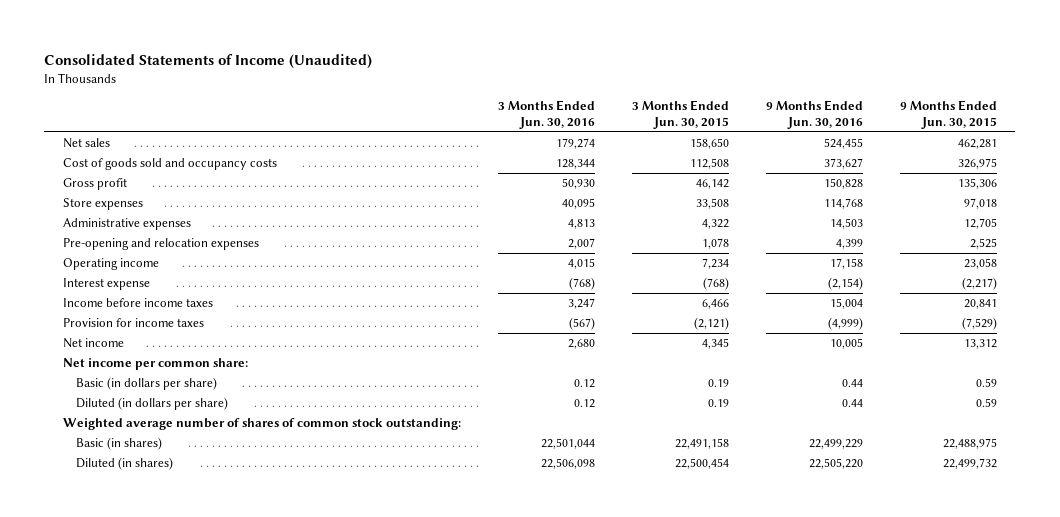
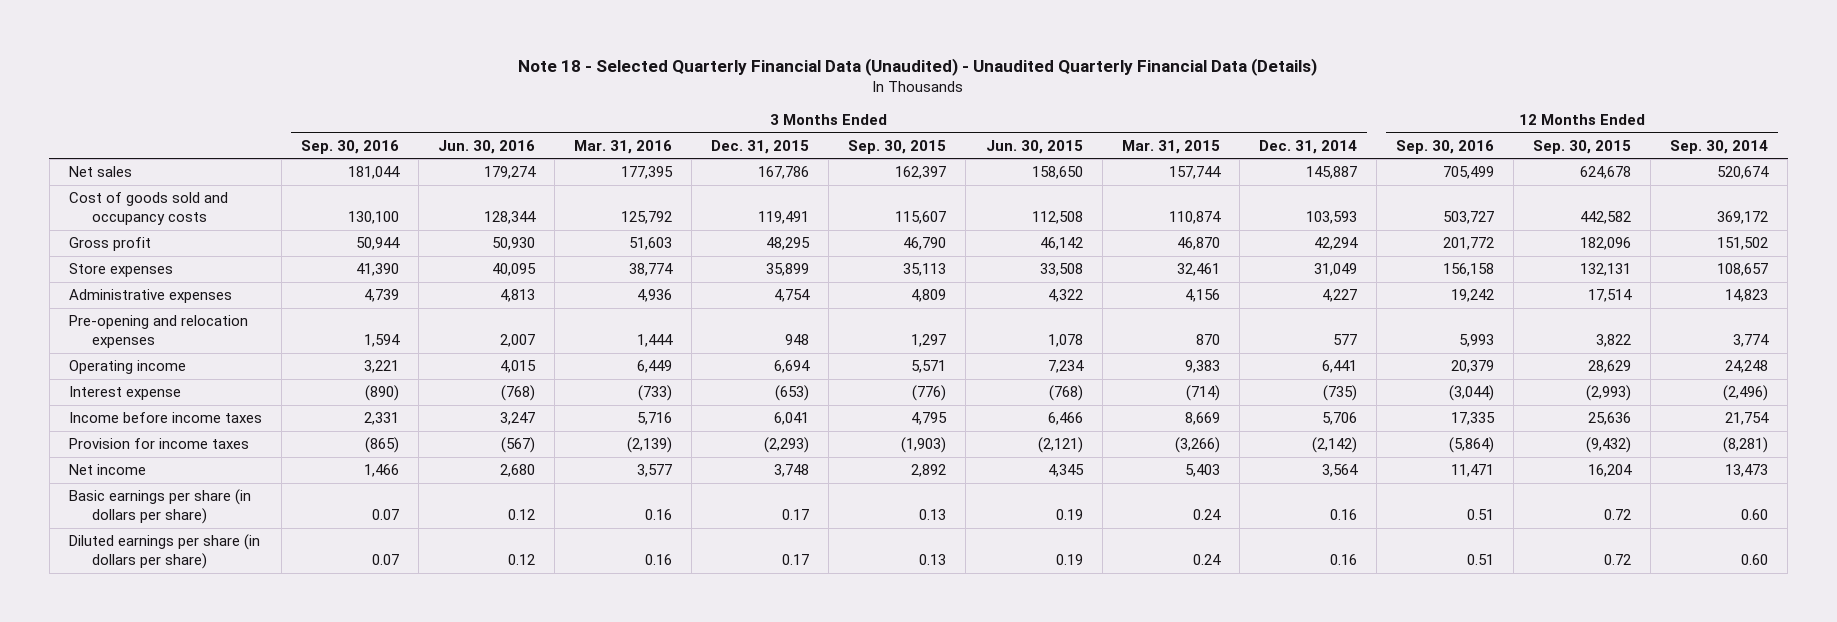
- Consolidated Statements of Income (Unaudited)
+ Note 18 - Selected Quarterly Financial Data (Unaudited) - Unaudited Quarterly Financial Data (Details)
- | 3 Months Ended Jun. 30, 2016 | 3 Months Ended Jun. 30, 2015 | 9 Months Ended Jun. 30, 2016 | 9 Months Ended Jun. 30, 2015
+ | 3 Months Ended Sep. 30, 2016 | 3 Months Ended Jun. 30, 2016 | 3 Months Ended Mar. 31, 2016 | 3 Months Ended Dec. 31, 2015 | 3 Months Ended Sep. 30, 2015 | 3 Months Ended Jun. 30, 2015 | 3 Months Ended Mar. 31, 2015 | 3 Months Ended Dec. 31, 2014 | 12 Months Ended Sep. 30, 2016 | 12 Months Ended Sep. 30, 2015 | 12 Months Ended Sep. 30, 2014
- Net income per common share:
- Basic (in dollars per share) | 0.12 | 0.19 | 0.44 | 0.59
- Diluted (in dollars per share) | 0.12 | 0.19 | 0.44 | 0.59
- Weighted average number of shares of common stock outstanding:
- Basic (in shares) | 22,501,044 | 22,491,158 | 22,499,229 | 22,488,975
- Diluted (in shares) | 22,506,098 | 22,500,454 | 22,505,220 | 22,499,732
+ Basic earnings per share (in dollars per share) | 0.07 | 0.12 | 0.16 | 0.17 | 0.13 | 0.19 | 0.24 | 0.16 | 0.51 | 0.72 | 0.60
+ Diluted earnings per share (in dollars per share) | 0.07 | 0.12 | 0.16 | 0.17 | 0.13 | 0.19 | 0.24 | 0.16 | 0.51 | 0.72 | 0.60

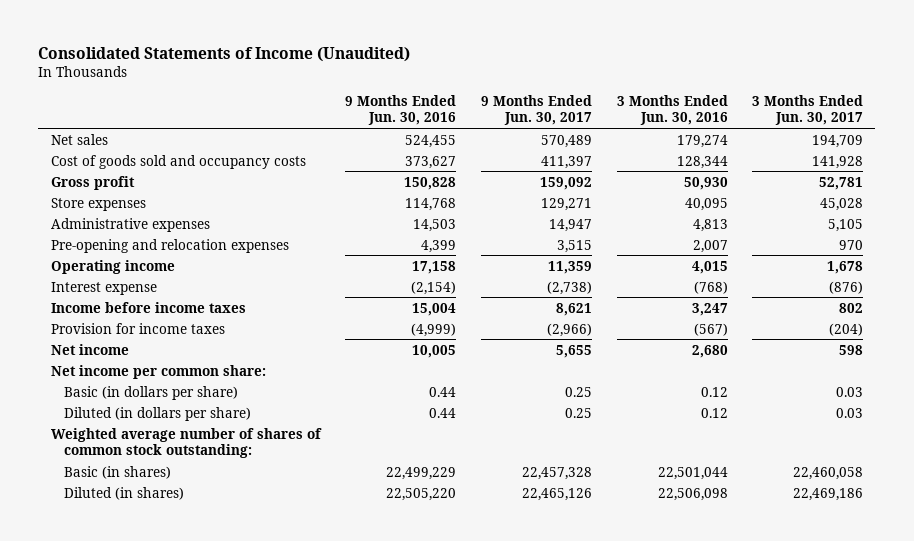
- Note 18 - Selected Quarterly Financial Data (Unaudited) - Unaudited Quarterly Financial Data (Details)
+ Consolidated Statements of Income (Unaudited)
- | 3 Months Ended Sep. 30, 2016 | 3 Months Ended Jun. 30, 2016 | 3 Months Ended Mar. 31, 2016 | 3 Months Ended Dec. 31, 2015 | 3 Months Ended Sep. 30, 2015 | 3 Months Ended Jun. 30, 2015 | 3 Months Ended Mar. 31, 2015 | 3 Months Ended Dec. 31, 2014 | 12 Months Ended Sep. 30, 2016 | 12 Months Ended Sep. 30, 2015 | 12 Months Ended Sep. 30, 2014
+ | 9 Months Ended Jun. 30, 2016 | 9 Months Ended Jun. 30, 2017 | 3 Months Ended Jun. 30, 2016 | 3 Months Ended Jun. 30, 2017
- Basic earnings per share (in dollars per share) | 0.07 | 0.12 | 0.16 | 0.17 | 0.13 | 0.19 | 0.24 | 0.16 | 0.51 | 0.72 | 0.60
- Diluted earnings per share (in dollars per share) | 0.07 | 0.12 | 0.16 | 0.17 | 0.13 | 0.19 | 0.24 | 0.16 | 0.51 | 0.72 | 0.60
+ Net income per common share:
+ Basic (in dollars per share) | 0.44 | 0.25 | 0.12 | 0.03
+ Diluted (in dollars per share) | 0.44 | 0.25 | 0.12 | 0.03
+ Weighted average number of shares of common stock outstanding:
+ Basic (in shares) | 22,499,229 | 22,457,328 | 22,501,044 | 22,460,058
+ Diluted (in shares) | 22,505,220 | 22,465,126 | 22,506,098 | 22,469,186

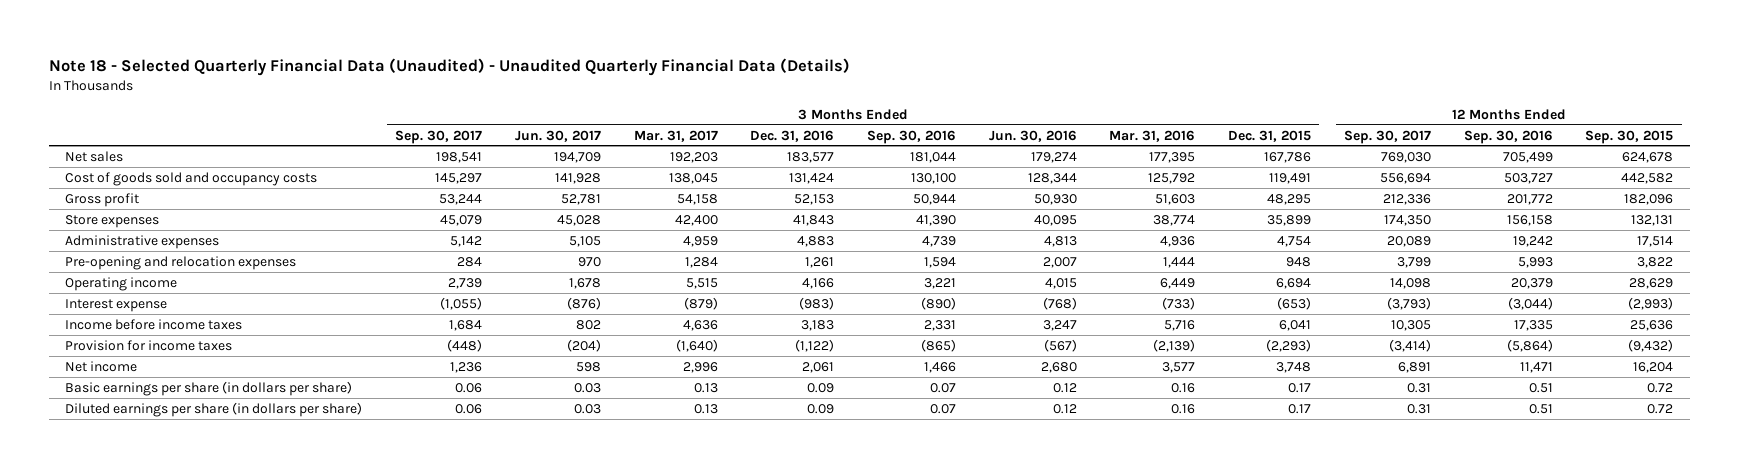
- Consolidated Statements of Income (Unaudited)
+ Note 18 - Selected Quarterly Financial Data (Unaudited) - Unaudited Quarterly Financial Data (Details)
- | 9 Months Ended Jun. 30, 2016 | 9 Months Ended Jun. 30, 2017 | 3 Months Ended Jun. 30, 2016 | 3 Months Ended Jun. 30, 2017
+ | 3 Months Ended Sep. 30, 2017 | 3 Months Ended Jun. 30, 2017 | 3 Months Ended Mar. 31, 2017 | 3 Months Ended Dec. 31, 2016 | 3 Months Ended Sep. 30, 2016 | 3 Months Ended Jun. 30, 2016 | 3 Months Ended Mar. 31, 2016 | 3 Months Ended Dec. 31, 2015 | 12 Months Ended Sep. 30, 2017 | 12 Months Ended Sep. 30, 2016 | 12 Months Ended Sep. 30, 2015
- Net income per common share:
- Basic (in dollars per share) | 0.44 | 0.25 | 0.12 | 0.03
- Diluted (in dollars per share) | 0.44 | 0.25 | 0.12 | 0.03
- Weighted average number of shares of common stock outstanding:
- Basic (in shares) | 22,499,229 | 22,457,328 | 22,501,044 | 22,460,058
- Diluted (in shares) | 22,505,220 | 22,465,126 | 22,506,098 | 22,469,186
+ Basic earnings per share (in dollars per share) | 0.06 | 0.03 | 0.13 | 0.09 | 0.07 | 0.12 | 0.16 | 0.17 | 0.31 | 0.51 | 0.72
+ Diluted earnings per share (in dollars per share) | 0.06 | 0.03 | 0.13 | 0.09 | 0.07 | 0.12 | 0.16 | 0.17 | 0.31 | 0.51 | 0.72

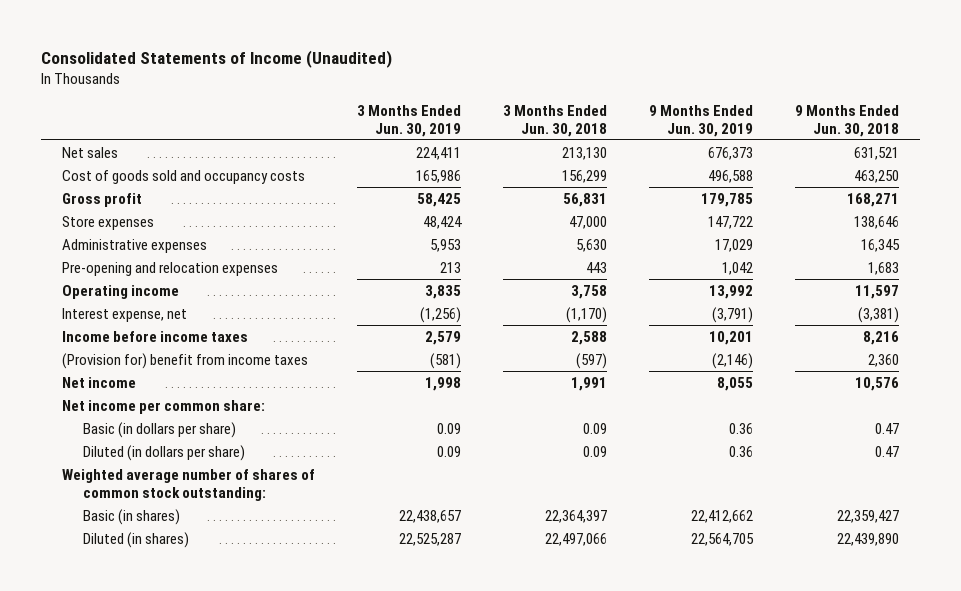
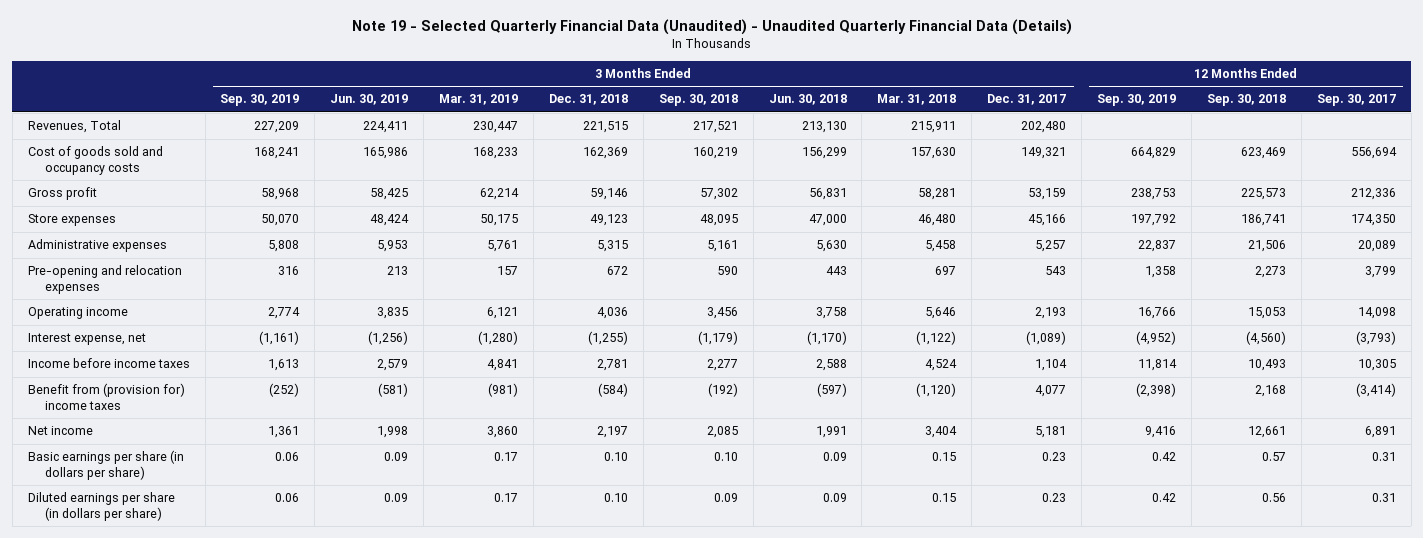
- Consolidated Statements of Income (Unaudited)
+ Note 19 - Selected Quarterly Financial Data (Unaudited) - Unaudited Quarterly Financial Data (Details)
- | 3 Months Ended Jun. 30, 2019 | 3 Months Ended Jun. 30, 2018 | 9 Months Ended Jun. 30, 2019 | 9 Months Ended Jun. 30, 2018
+ | 3 Months Ended Sep. 30, 2019 | 3 Months Ended Jun. 30, 2019 | 3 Months Ended Mar. 31, 2019 | 3 Months Ended Dec. 31, 2018 | 3 Months Ended Sep. 30, 2018 | 3 Months Ended Jun. 30, 2018 | 3 Months Ended Mar. 31, 2018 | 3 Months Ended Dec. 31, 2017 | 12 Months Ended Sep. 30, 2019 | 12 Months Ended Sep. 30, 2018 | 12 Months Ended Sep. 30, 2017
- Net sales | 224,411 | 213,130 | 676,373 | 631,521
+ Revenues, Total | 227,209 | 224,411 | 230,447 | 221,515 | 217,521 | 213,130 | 215,911 | 202,480 | | |
- (Provision for) benefit from income taxes | (581) | (597) | (2,146) | 2,360
+ Benefit from (provision for) income taxes | (252) | (581) | (981) | (584) | (192) | (597) | (1,120) | 4,077 | (2,398) | 2,168 | (3,414)
- Net income per common share:
- Basic (in dollars per share) | 0.09 | 0.09 | 0.36 | 0.47
- Diluted (in dollars per share) | 0.09 | 0.09 | 0.36 | 0.47
- Weighted average number of shares of common stock outstanding:
- Basic (in shares) | 22,438,657 | 22,364,397 | 22,412,662 | 22,359,427
- Diluted (in shares) | 22,525,287 | 22,497,066 | 22,564,705 | 22,439,890
+ Basic earnings per share (in dollars per share) | 0.06 | 0.09 | 0.17 | 0.10 | 0.10 | 0.09 | 0.15 | 0.23 | 0.42 | 0.57 | 0.31
+ Diluted earnings per share (in dollars per share) | 0.06 | 0.09 | 0.17 | 0.10 | 0.09 | 0.09 | 0.15 | 0.23 | 0.42 | 0.56 | 0.31

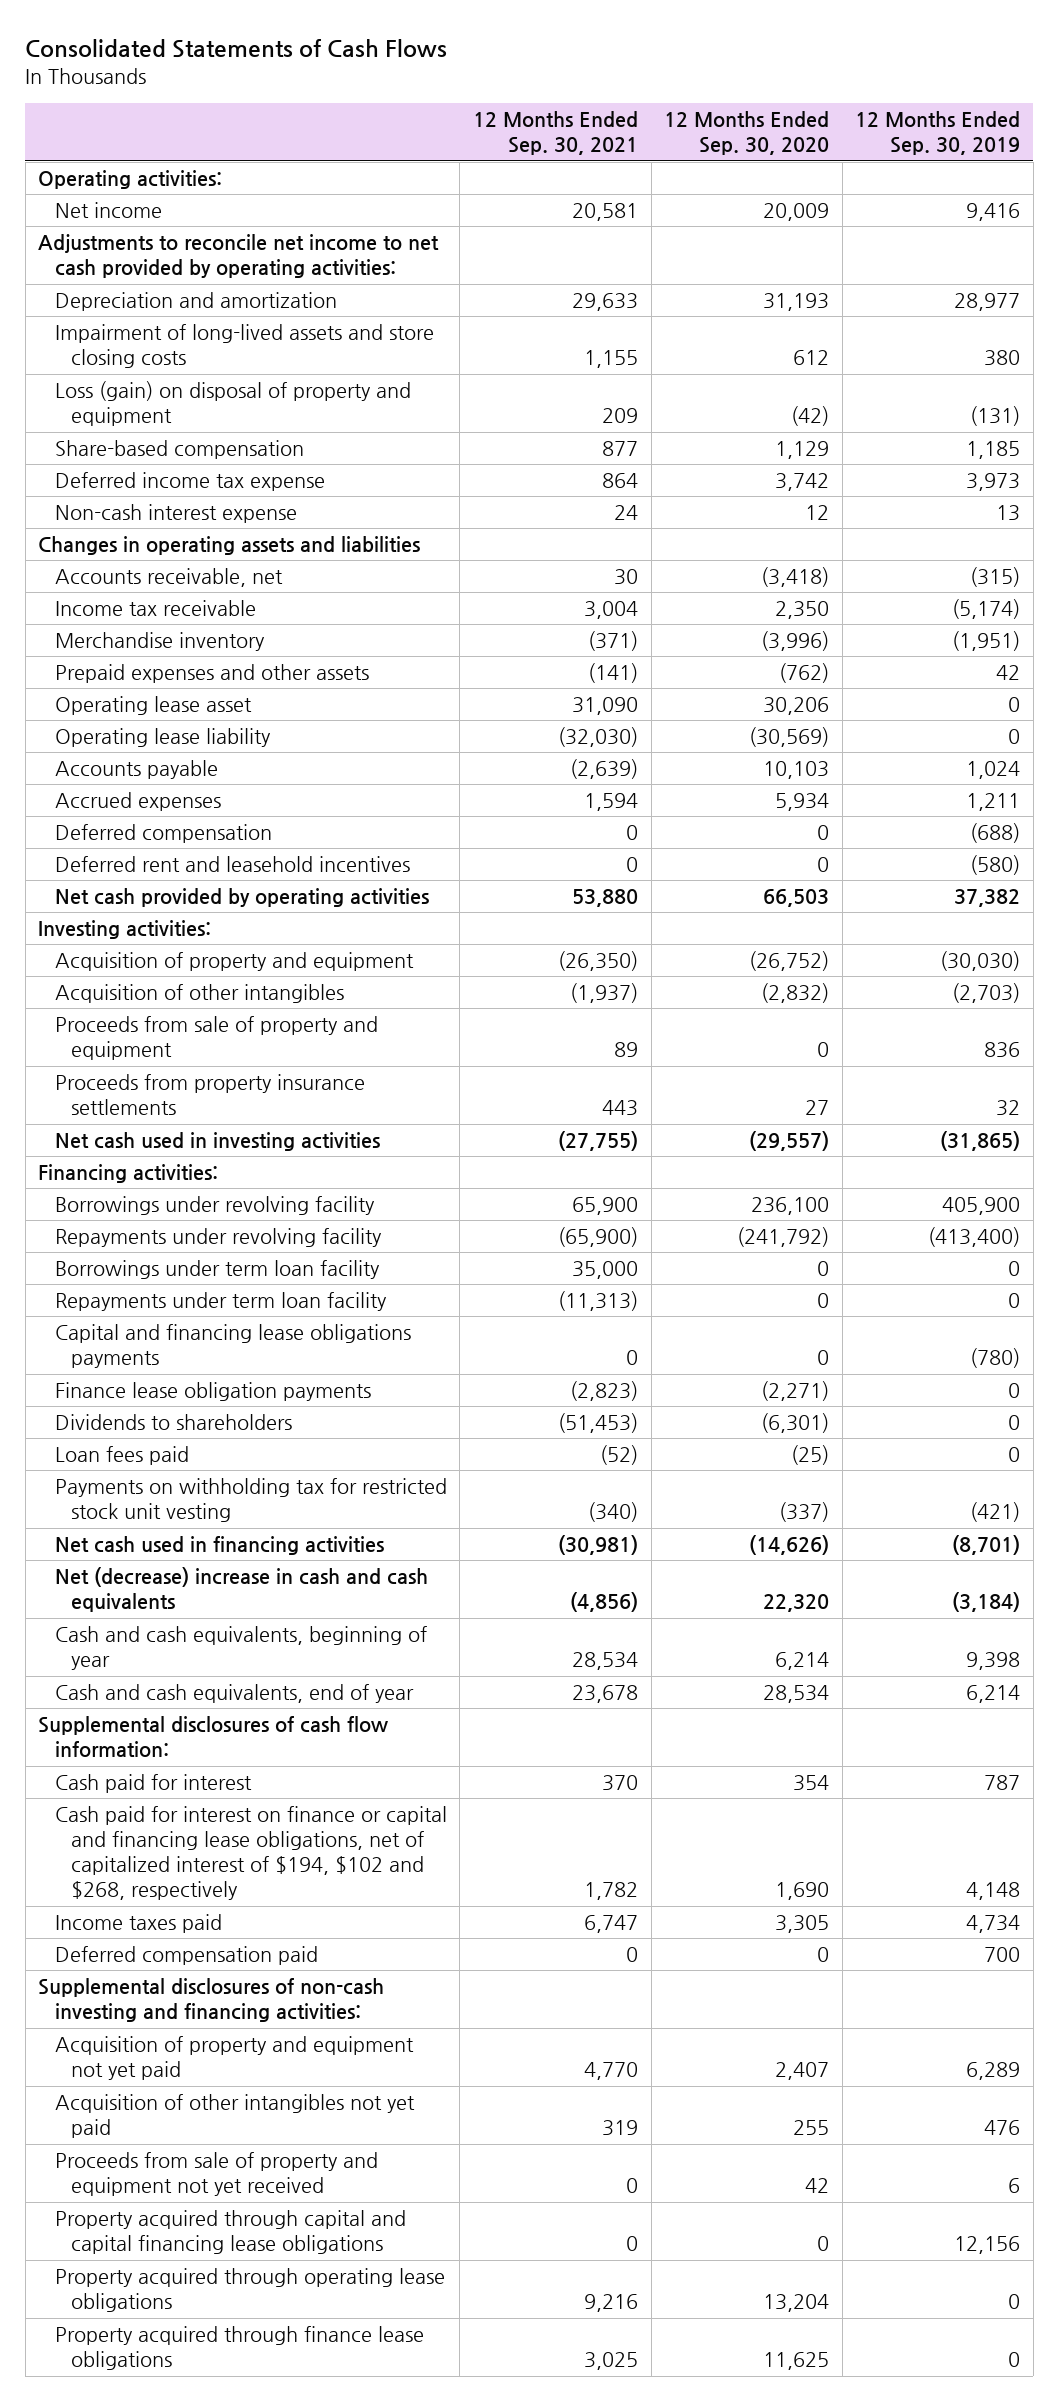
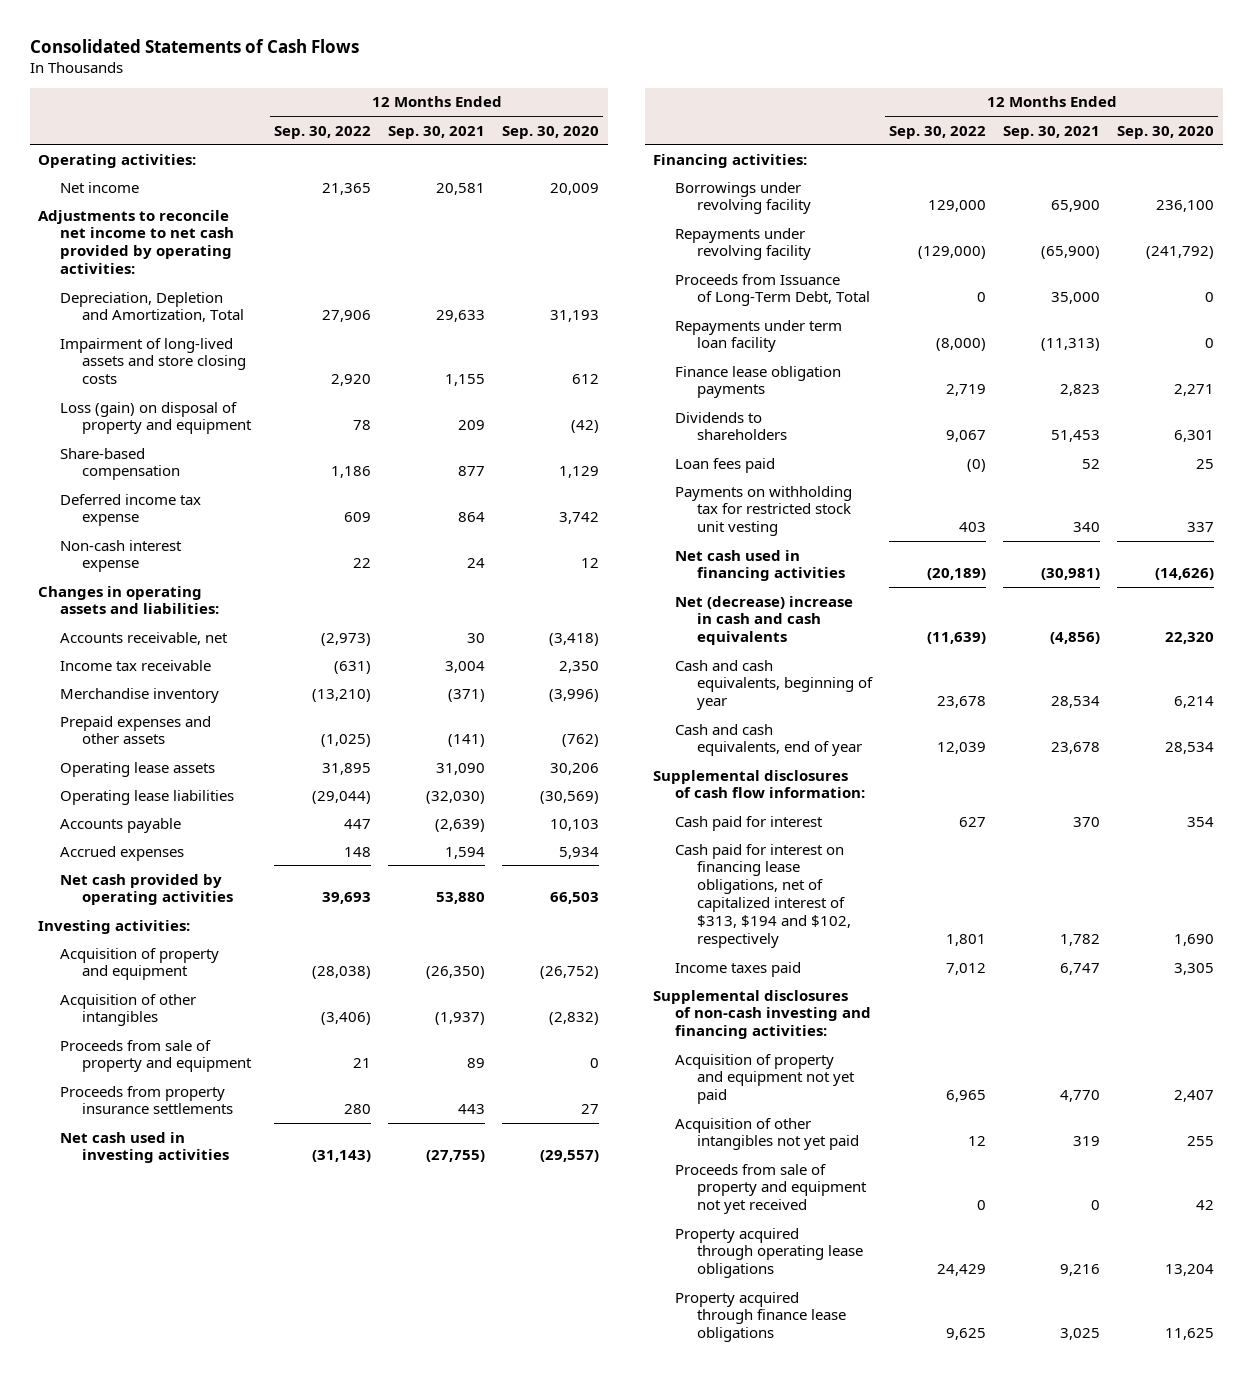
- | 12 Months Ended Sep. 30, 2021 | 12 Months Ended Sep. 30, 2020 | 12 Months Ended Sep. 30, 2019
+ | 12 Months Ended Sep. 30, 2022 | 12 Months Ended Sep. 30, 2021 | 12 Months Ended Sep. 30, 2020
- Depreciation and amortization | 29,633 | 31,193 | 28,977
+ Depreciation, Depletion and Amortization, Total | 27,906 | 29,633 | 31,193
- Changes in operating assets and liabilities
+ Changes in operating assets and liabilities:
- Operating lease asset | 31,090 | 30,206 | 0
- Operating lease liability | (32,030) | (30,569) | 0
+ Operating lease assets | 31,895 | 31,090 | 30,206
+ Operating lease liabilities | (29,044) | (32,030) | (30,569)
- Deferred compensation | 0 | 0 | (688)
- Deferred rent and leasehold incentives | 0 | 0 | (580)
- Borrowings under term loan facility | 35,000 | 0 | 0
+ Proceeds from Issuance of Long-Term Debt, Total | 0 | 35,000 | 0
- Capital and financing lease obligations payments | 0 | 0 | (780)
- Finance lease obligation payments | (2,823) | (2,271) | 0
- Dividends to shareholders | (51,453) | (6,301) | 0
- Loan fees paid | (52) | (25) | 0
- Payments on withholding tax for restricted stock unit vesting | (340) | (337) | (421)
+ Finance lease obligation payments | 2,719 | 2,823 | 2,271
+ Dividends to shareholders | 9,067 | 51,453 | 6,301
+ Loan fees paid | (0) | 52 | 25
+ Payments on withholding tax for restricted stock unit vesting | 403 | 340 | 337
- Cash paid for interest on finance or capital and financing lease obligations, net of capitalized interest of $194, $102 and $268, respectively | 1,782 | 1,690 | 4,148
+ Cash paid for interest on financing lease obligations, net of capitalized interest of $313, $194 and $102, respectively | 1,801 | 1,782 | 1,690
- Deferred compensation paid | 0 | 0 | 700
- Property acquired through capital and capital financing lease obligations | 0 | 0 | 12,156

